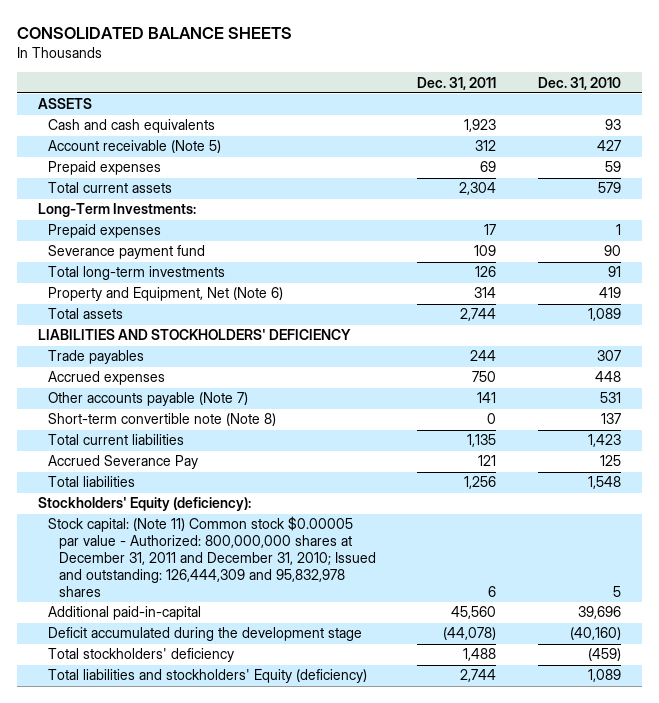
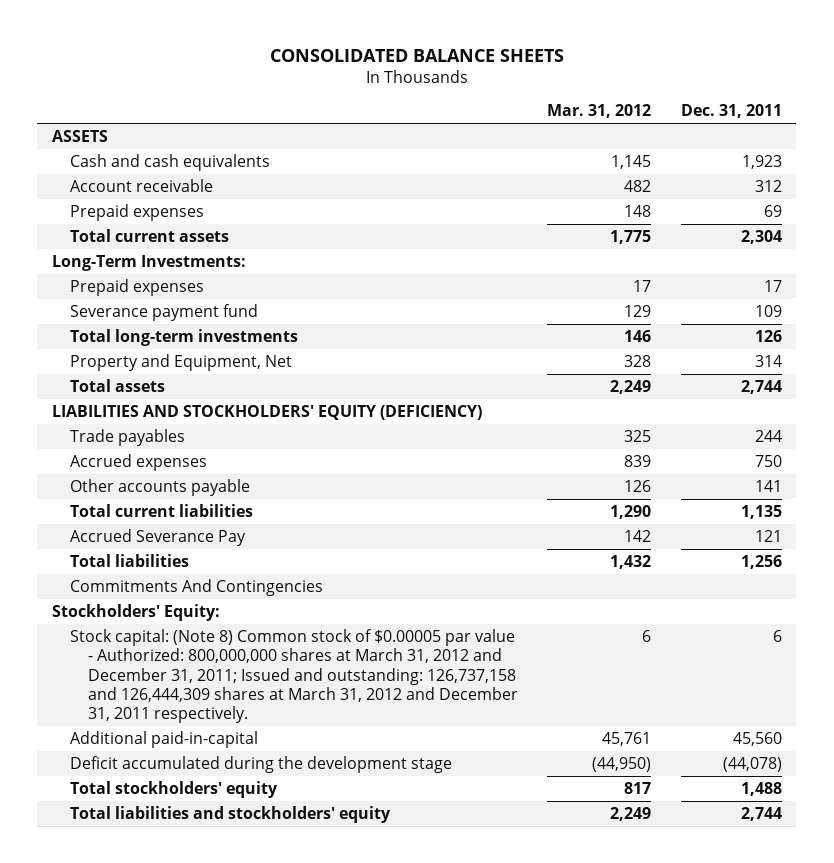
- | Dec. 31, 2011 | Dec. 31, 2010
+ | Mar. 31, 2012 | Dec. 31, 2011
- Account receivable (Note 5) | 312 | 427
+ Account receivable | 482 | 312
- Property and Equipment, Net (Note 6) | 314 | 419
+ Property and Equipment, Net | 328 | 314
- LIABILITIES AND STOCKHOLDERS' DEFICIENCY
+ LIABILITIES AND STOCKHOLDERS' EQUITY (DEFICIENCY)
- Other accounts payable (Note 7) | 141 | 531
- Short-term convertible note (Note 8) | 0 | 137
+ Other accounts payable | 126 | 141
- Stockholders' Equity (deficiency):
- Stock capital: (Note 11) Common stock $0.00005 par value - Authorized: 800,000,000 shares at December 31, 2011 and December 31, 2010; Issued and outstanding: 126,444,309 and 95,832,978 shares | 6 | 5
+ Commitments And Contingencies
+ Stockholders' Equity:
+ Stock capital: (Note 8) Common stock of $0.00005 par value - Authorized: 800,000,000 shares at March 31, 2012 and December 31, 2011; Issued and outstanding: 126,737,158 and 126,444,309 shares at March 31, 2012 and December 31, 2011 respectively. | 6 | 6
- Total stockholders' deficiency | 1,488 | (459)
- Total liabilities and stockholders' Equity (deficiency) | 2,744 | 1,089
+ Total stockholders' equity | 817 | 1,488
+ Total liabilities and stockholders' equity | 2,249 | 2,744

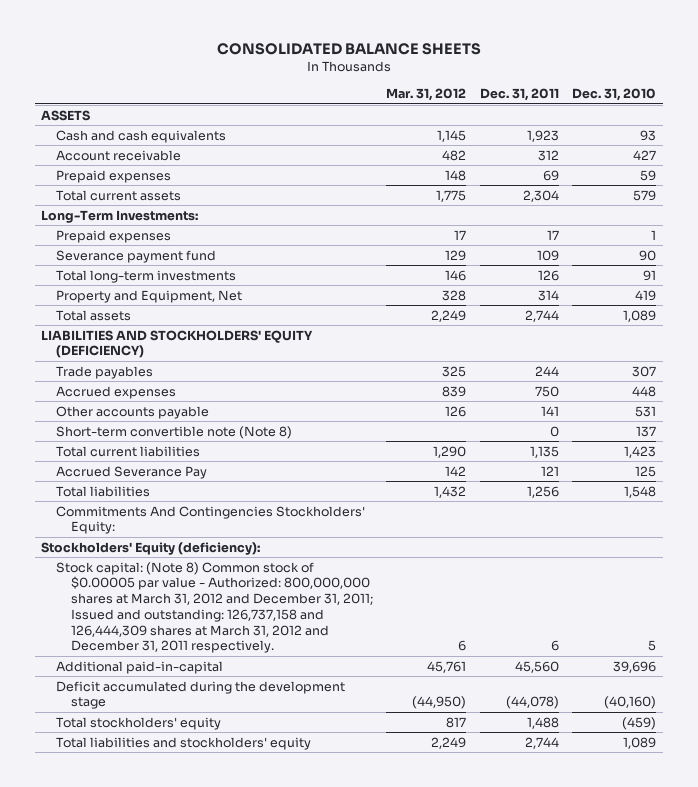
- | Mar. 31, 2012 | Dec. 31, 2011
+ | Mar. 31, 2012 | Dec. 31, 2011 | Dec. 31, 2010
+ Short-term convertible note (Note 8) | | 0 | 137
- Commitments And Contingencies
- Stockholders' Equity:
+ Commitments And Contingencies Stockholders' Equity:
+ Stockholders' Equity (deficiency):

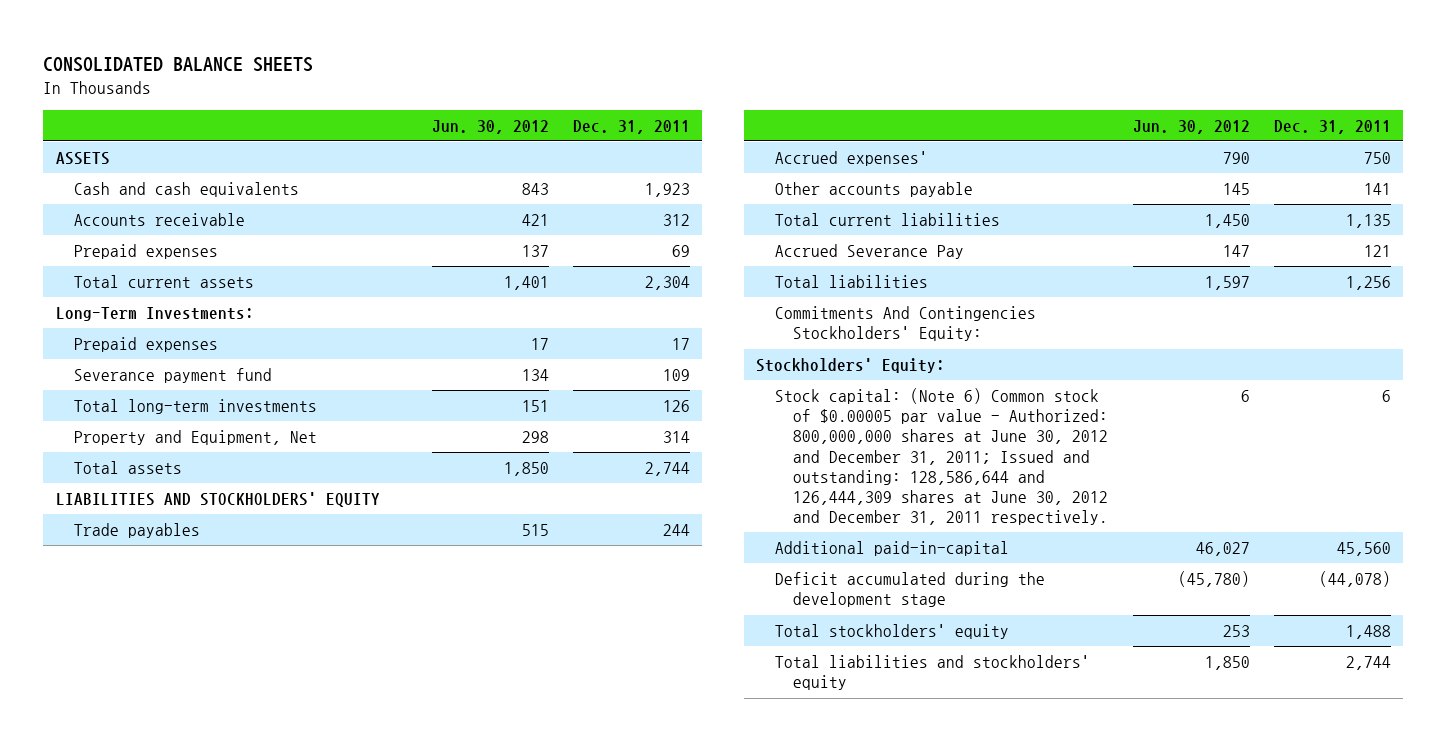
- | Mar. 31, 2012 | Dec. 31, 2011 | Dec. 31, 2010
+ | Jun. 30, 2012 | Dec. 31, 2011
- Account receivable | 482 | 312 | 427
+ Accounts receivable | 421 | 312
- LIABILITIES AND STOCKHOLDERS' EQUITY (DEFICIENCY)
+ LIABILITIES AND STOCKHOLDERS' EQUITY
- Accrued expenses | 839 | 750 | 448
+ Accrued expenses' | 790 | 750
- Short-term convertible note (Note 8) | | 0 | 137
- Stockholders' Equity (deficiency):
- Stock capital: (Note 8) Common stock of $0.00005 par value - Authorized: 800,000,000 shares at March 31, 2012 and December 31, 2011; Issued and outstanding: 126,737,158 and 126,444,309 shares at March 31, 2012 and December 31, 2011 respectively. | 6 | 6 | 5
+ Stockholders' Equity:
+ Stock capital: (Note 6) Common stock of $0.00005 par value - Authorized: 800,000,000 shares at June 30, 2012 and December 31, 2011; Issued and outstanding: 128,586,644 and 126,444,309 shares at June 30, 2012 and December 31, 2011 respectively. | 6 | 6

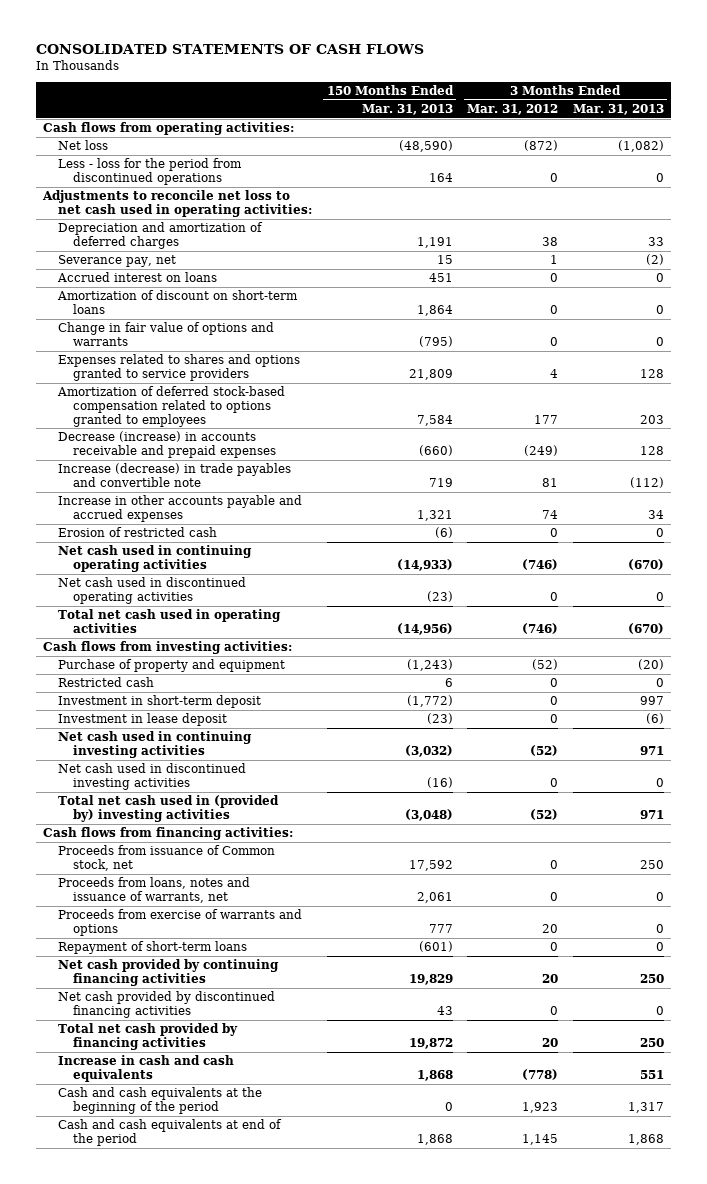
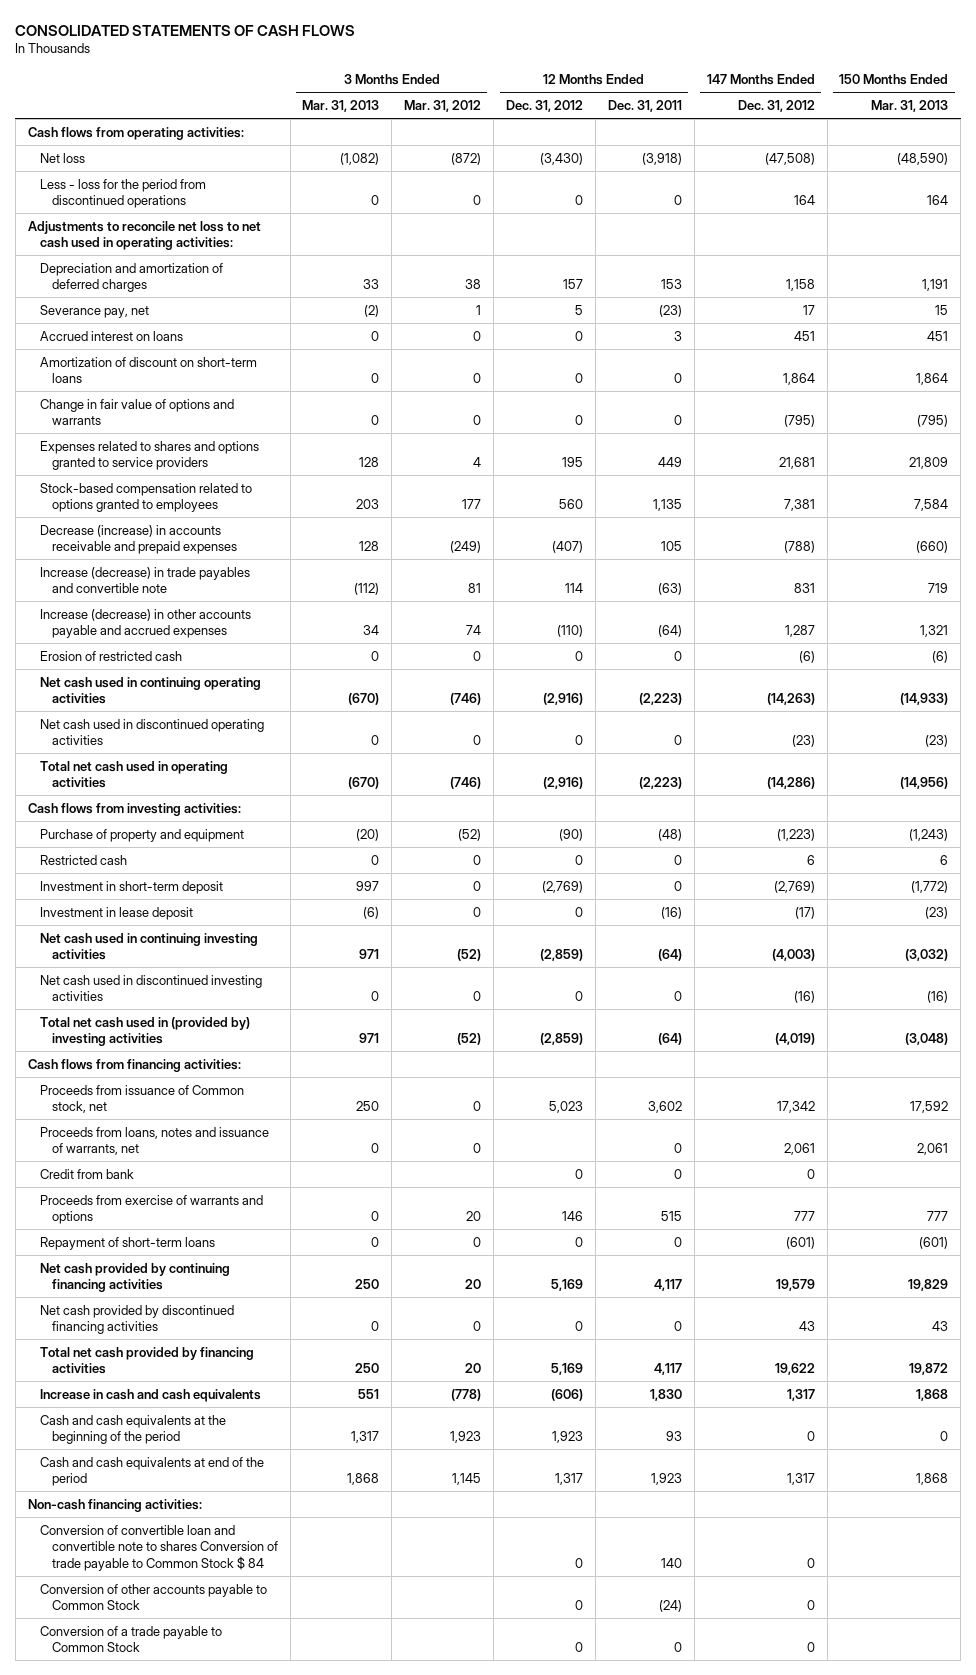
- | 150 Months Ended Mar. 31, 2013 | 3 Months Ended Mar. 31, 2012 | 3 Months Ended Mar. 31, 2013
+ | 3 Months Ended Mar. 31, 2013 | 3 Months Ended Mar. 31, 2012 | 12 Months Ended Dec. 31, 2012 | 12 Months Ended Dec. 31, 2011 | 147 Months Ended Dec. 31, 2012 | 150 Months Ended Mar. 31, 2013
- Amortization of deferred stock-based compensation related to options granted to employees | 7,584 | 177 | 203
+ Stock-based compensation related to options granted to employees | 203 | 177 | 560 | 1,135 | 7,381 | 7,584
- Increase in other accounts payable and accrued expenses | 1,321 | 74 | 34
+ Increase (decrease) in other accounts payable and accrued expenses | 34 | 74 | (110) | (64) | 1,287 | 1,321
+ Credit from bank | | | 0 | 0 | 0 |
+ Non-cash financing activities:
+ Conversion of convertible loan and convertible note to shares Conversion of trade payable to Common Stock $ 84 | | | 0 | 140 | 0 |
+ Conversion of other accounts payable to Common Stock | | | 0 | (24) | 0 |
+ Conversion of a trade payable to Common Stock | | | 0 | 0 | 0 |

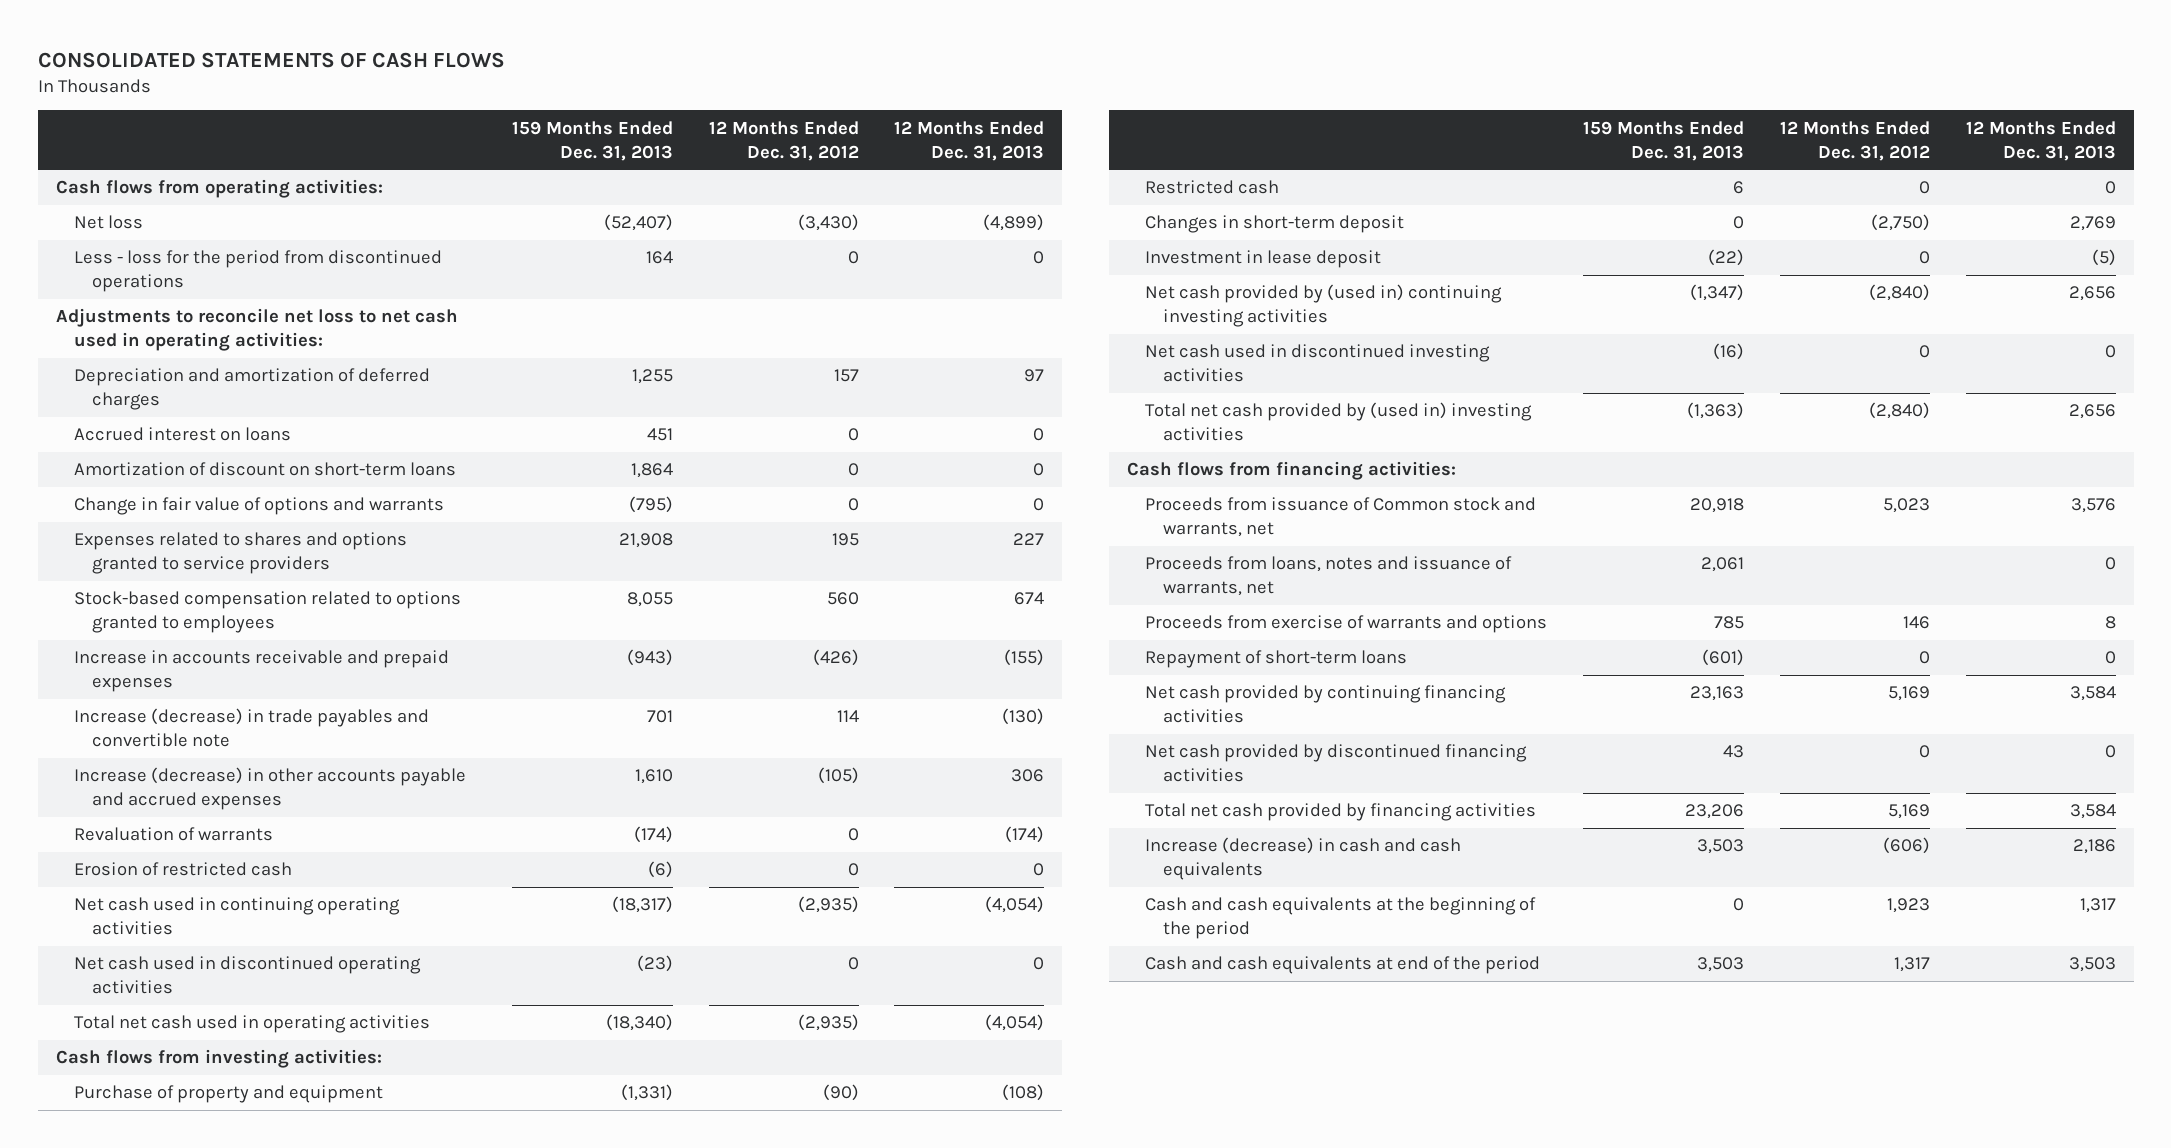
- | 3 Months Ended Mar. 31, 2013 | 3 Months Ended Mar. 31, 2012 | 12 Months Ended Dec. 31, 2012 | 12 Months Ended Dec. 31, 2011 | 147 Months Ended Dec. 31, 2012 | 150 Months Ended Mar. 31, 2013
+ | 159 Months Ended Dec. 31, 2013 | 12 Months Ended Dec. 31, 2012 | 12 Months Ended Dec. 31, 2013
- Severance pay, net | (2) | 1 | 5 | (23) | 17 | 15
- Decrease (increase) in accounts receivable and prepaid expenses | 128 | (249) | (407) | 105 | (788) | (660)
+ Increase in accounts receivable and prepaid expenses | (943) | (426) | (155)
- Increase (decrease) in other accounts payable and accrued expenses | 34 | 74 | (110) | (64) | 1,287 | 1,321
+ Increase (decrease) in other accounts payable and accrued expenses | 1,610 | (105) | 306
+ Revaluation of warrants | (174) | 0 | (174)
- Net cash used in continuing operating activities | (670) | (746) | (2,916) | (2,223) | (14,263) | (14,933)
+ Net cash used in continuing operating activities | (18,317) | (2,935) | (4,054)
- Total net cash used in operating activities | (670) | (746) | (2,916) | (2,223) | (14,286) | (14,956)
+ Total net cash used in operating activities | (18,340) | (2,935) | (4,054)
- Investment in short-term deposit | 997 | 0 | (2,769) | 0 | (2,769) | (1,772)
+ Changes in short-term deposit | 0 | (2,750) | 2,769
- Net cash used in continuing investing activities | 971 | (52) | (2,859) | (64) | (4,003) | (3,032)
+ Net cash provided by (used in) continuing investing activities | (1,347) | (2,840) | 2,656
- Total net cash used in (provided by) investing activities | 971 | (52) | (2,859) | (64) | (4,019) | (3,048)
+ Total net cash provided by (used in) investing activities | (1,363) | (2,840) | 2,656
- Proceeds from issuance of Common stock, net | 250 | 0 | 5,023 | 3,602 | 17,342 | 17,592
+ Proceeds from issuance of Common stock and warrants, net | 20,918 | 5,023 | 3,576
- Credit from bank | | | 0 | 0 | 0 |
- Increase in cash and cash equivalents | 551 | (778) | (606) | 1,830 | 1,317 | 1,868
+ Increase (decrease) in cash and cash equivalents | 3,503 | (606) | 2,186
- Non-cash financing activities:
- Conversion of convertible loan and convertible note to shares Conversion of trade payable to Common Stock $ 84 | | | 0 | 140 | 0 |
- Conversion of other accounts payable to Common Stock | | | 0 | (24) | 0 |
- Conversion of a trade payable to Common Stock | | | 0 | 0 | 0 |

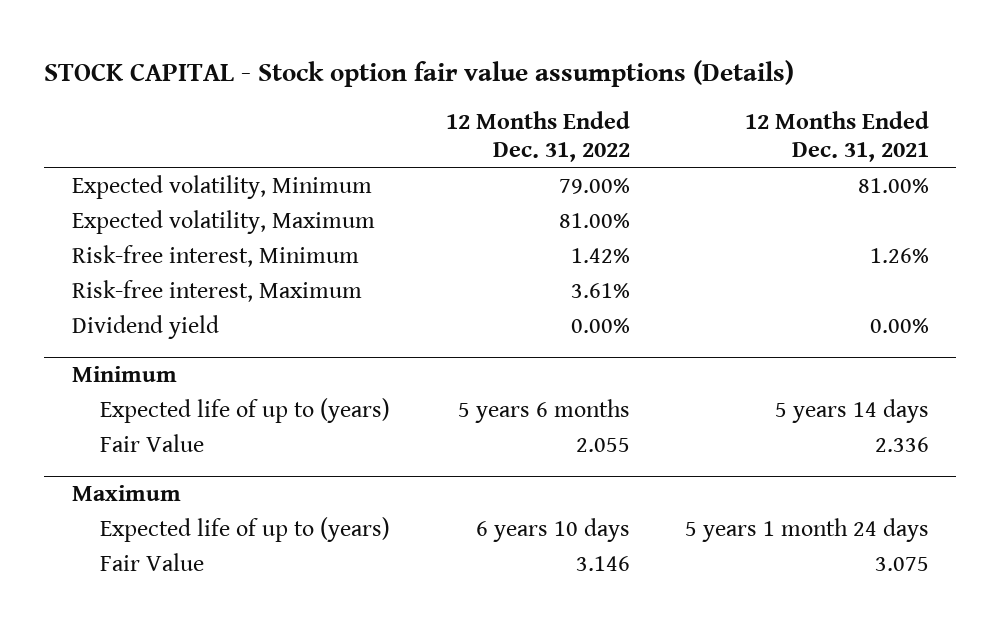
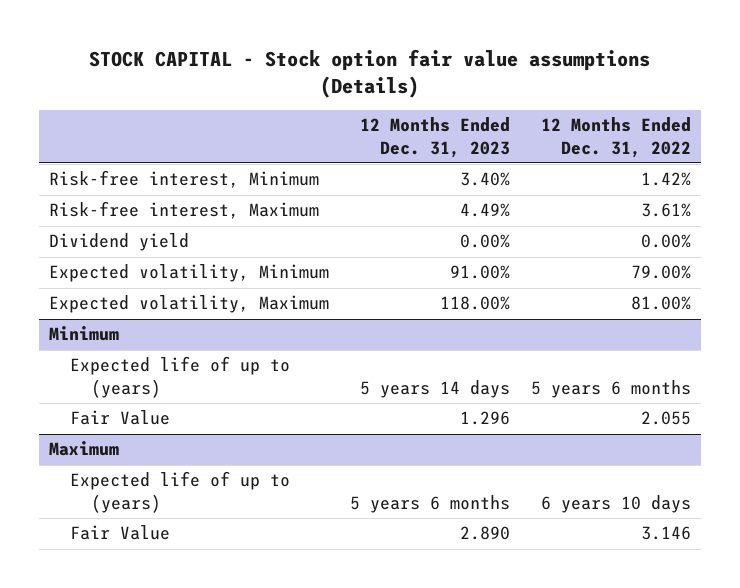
- | 12 Months Ended Dec. 31, 2022 | 12 Months Ended Dec. 31, 2021
+ | 12 Months Ended Dec. 31, 2023 | 12 Months Ended Dec. 31, 2022
moved down: Expected volatility, Minimum | 91.00% | 79.00%
moved down: Expected volatility, Maximum | 118.00% | 81.00%

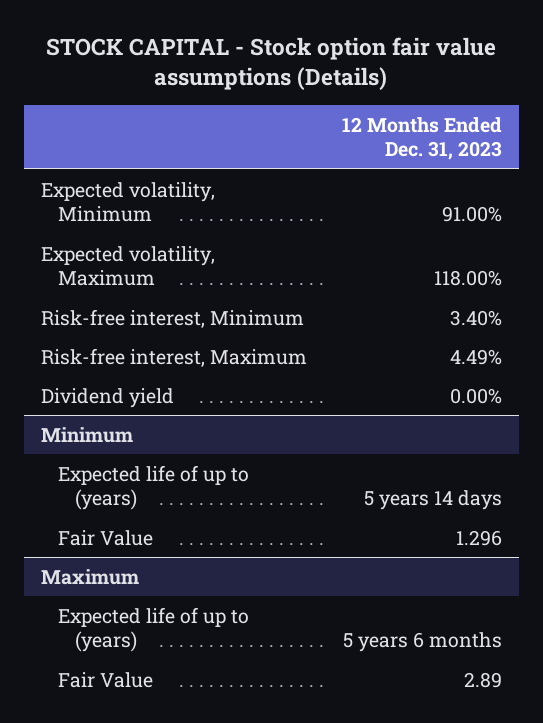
- | 12 Months Ended Dec. 31, 2023 | 12 Months Ended Dec. 31, 2022
+ | 12 Months Ended Dec. 31, 2023
moved up: Expected volatility, Minimum | 91.00%
moved up: Expected volatility, Maximum | 118.00%
@ Maximum
- Fair Value | 2.890 | 3.146
+ Fair Value | 2.89

